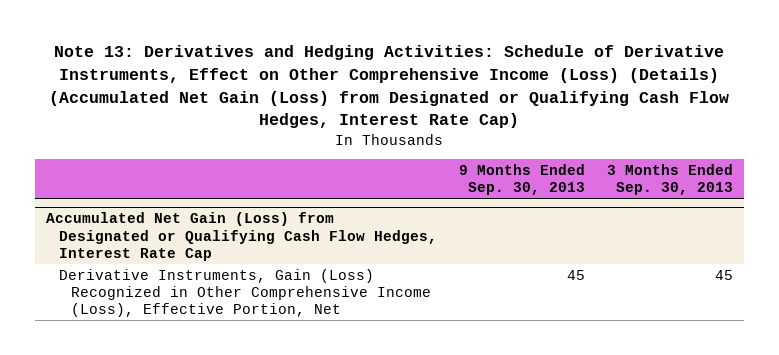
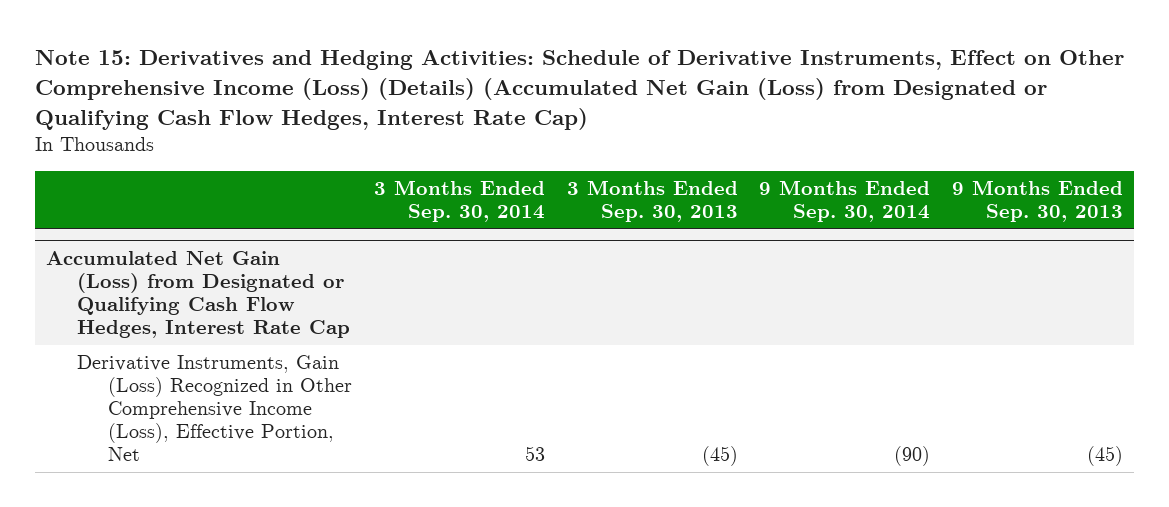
- Note 13: Derivatives and Hedging Activities: Schedule of Derivative Instruments, Effect on Other Comprehensive Income (Loss) (Details) (Accumulated Net Gain (Loss) from Designated or Qualifying Cash Flow Hedges, Interest Rate Cap)
+ Note 15: Derivatives and Hedging Activities: Schedule of Derivative Instruments, Effect on Other Comprehensive Income (Loss) (Details) (Accumulated Net Gain (Loss) from Designated or Qualifying Cash Flow Hedges, Interest Rate Cap)
- | 9 Months Ended Sep. 30, 2013 | 3 Months Ended Sep. 30, 2013
+ | 3 Months Ended Sep. 30, 2014 | 3 Months Ended Sep. 30, 2013 | 9 Months Ended Sep. 30, 2014 | 9 Months Ended Sep. 30, 2013
@ Accumulated Net Gain (Loss) from Designated or Qualifying Cash Flow Hedges, Interest Rate Cap
- Derivative Instruments, Gain (Loss) Recognized in Other Comprehensive Income (Loss), Effective Portion, Net | 45 | 45
+ Derivative Instruments, Gain (Loss) Recognized in Other Comprehensive Income (Loss), Effective Portion, Net | 53 | (45) | (90) | (45)

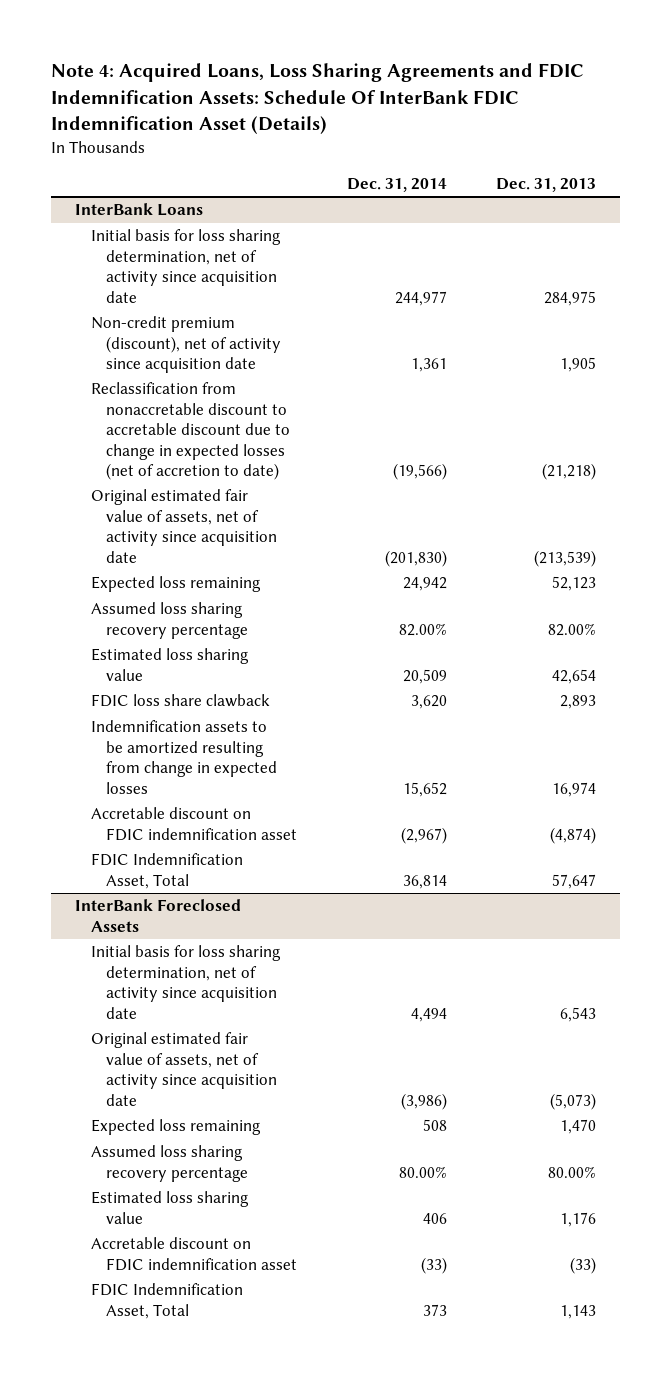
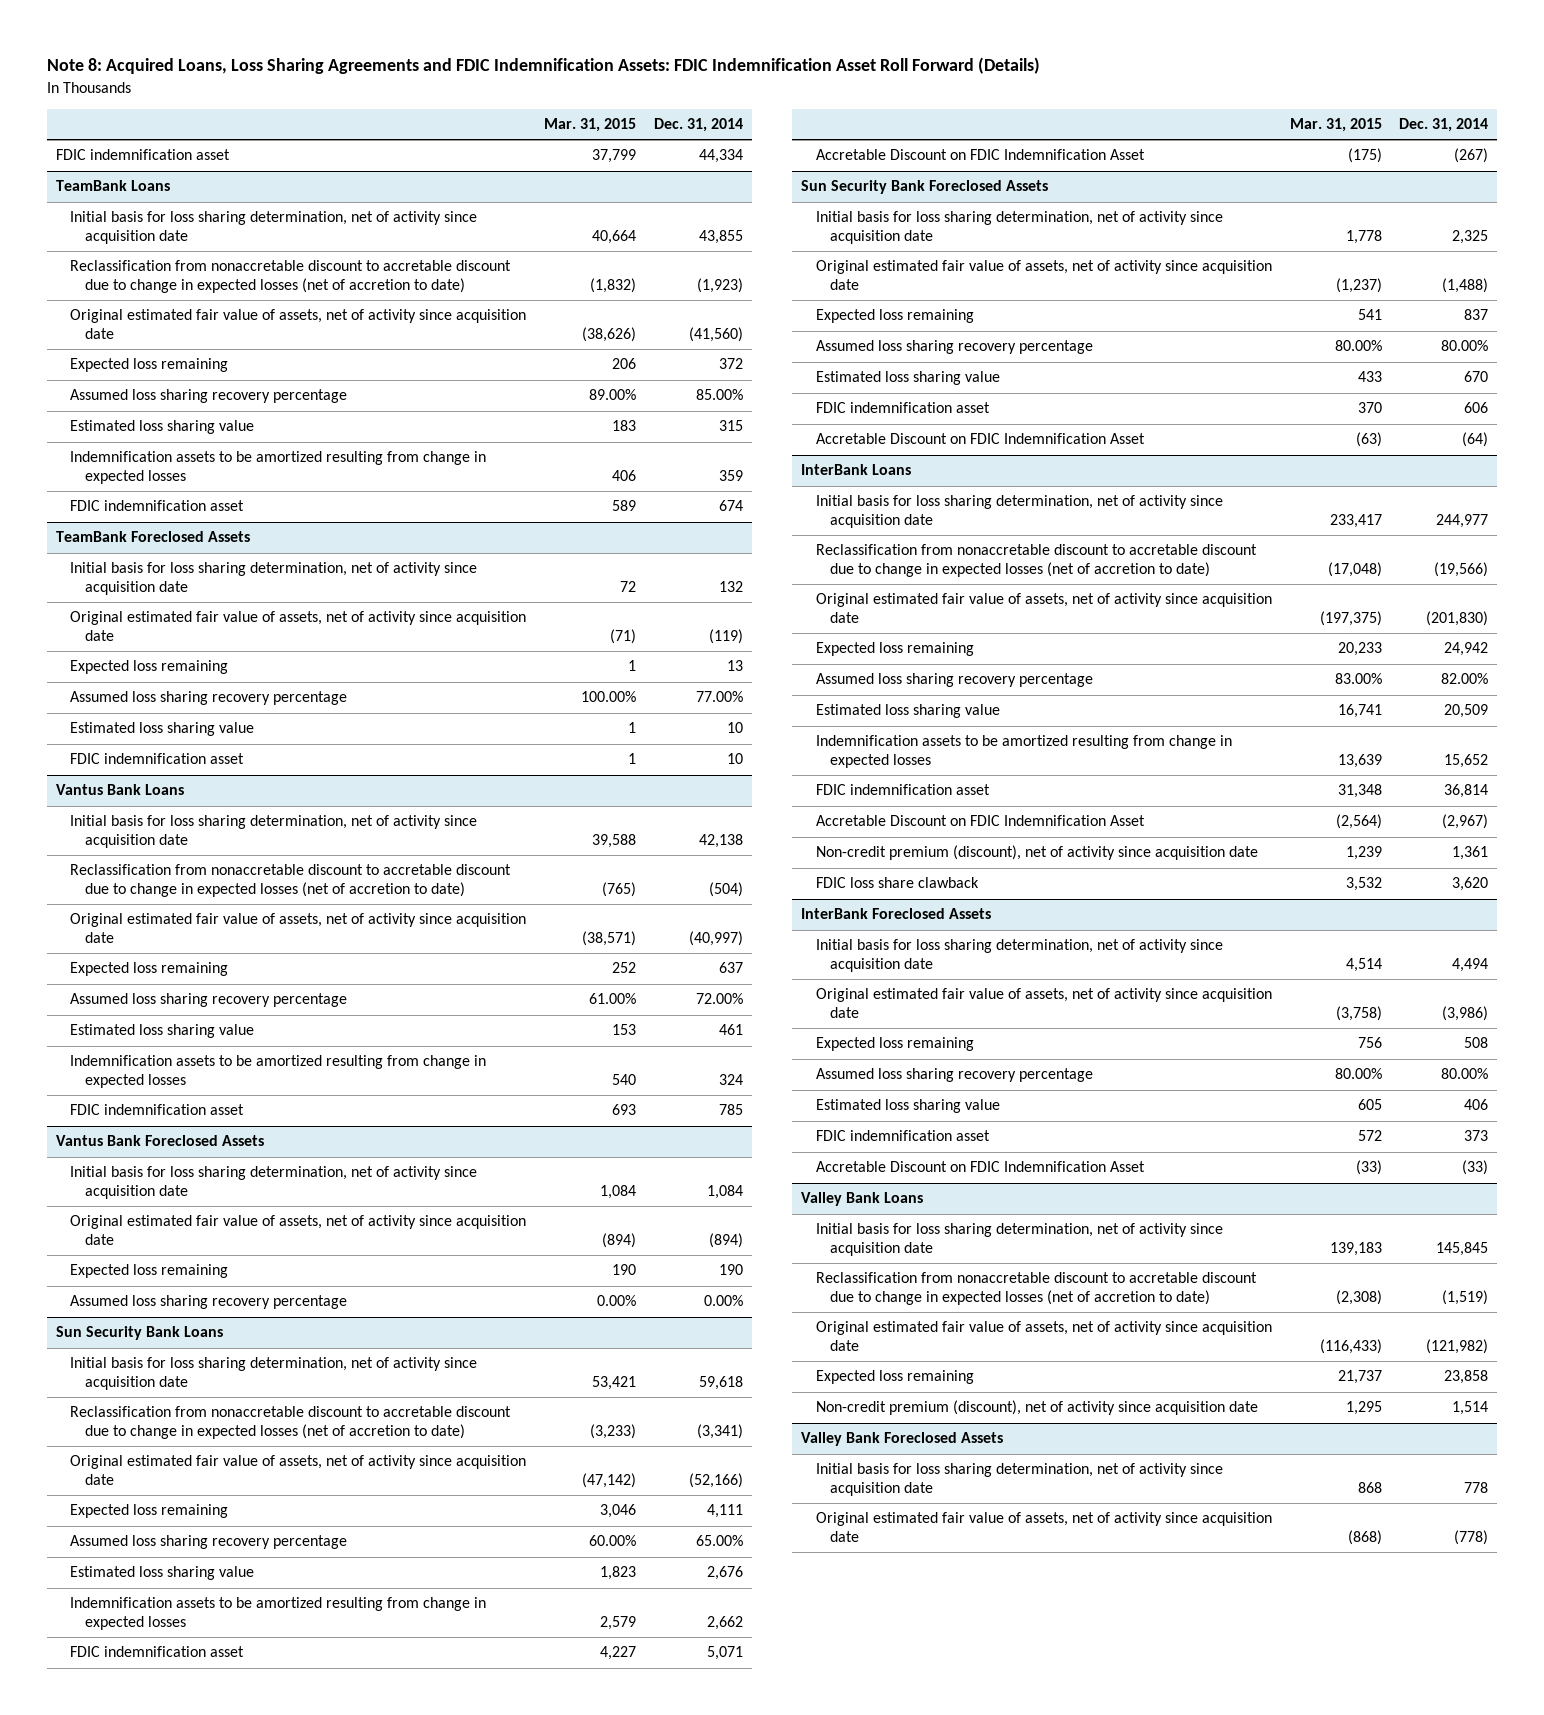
- Note 4: Acquired Loans, Loss Sharing Agreements and FDIC Indemnification Assets: Schedule Of InterBank FDIC Indemnification Asset (Details)
+ Note 8: Acquired Loans, Loss Sharing Agreements and FDIC Indemnification Assets: FDIC Indemnification Asset Roll Forward (Details)
- | Dec. 31, 2014 | Dec. 31, 2013
+ | Mar. 31, 2015 | Dec. 31, 2014
+ FDIC indemnification asset | 37,799 | 44,334
+ TeamBank Loans
+ Initial basis for loss sharing determination, net of activity since acquisition date | 40,664 | 43,855
+ Reclassification from nonaccretable discount to accretable discount due to change in expected losses (net of accretion to date) | (1,832) | (1,923)
+ Original estimated fair value of assets, net of activity since acquisition date | (38,626) | (41,560)
+ Expected loss remaining | 206 | 372
+ Assumed loss sharing recovery percentage | 89.00% | 85.00%
+ Estimated loss sharing value | 183 | 315
+ Indemnification assets to be amortized resulting from change in expected losses | 406 | 359
+ FDIC indemnification asset | 589 | 674
+ TeamBank Foreclosed Assets
+ Initial basis for loss sharing determination, net of activity since acquisition date | 72 | 132
+ Original estimated fair value of assets, net of activity since acquisition date | (71) | (119)
+ Expected loss remaining | 1 | 13
+ Assumed loss sharing recovery percentage | 100.00% | 77.00%
+ Estimated loss sharing value | 1 | 10
+ FDIC indemnification asset | 1 | 10
+ Vantus Bank Loans
+ Initial basis for loss sharing determination, net of activity since acquisition date | 39,588 | 42,138
+ Reclassification from nonaccretable discount to accretable discount due to change in expected losses (net of accretion to date) | (765) | (504)
+ Original estimated fair value of assets, net of activity since acquisition date | (38,571) | (40,997)
+ Expected loss remaining | 252 | 637
+ Assumed loss sharing recovery percentage | 61.00% | 72.00%
+ Estimated loss sharing value | 153 | 461
+ Indemnification assets to be amortized resulting from change in expected losses | 540 | 324
+ FDIC indemnification asset | 693 | 785
+ Vantus Bank Foreclosed Assets
+ Initial basis for loss sharing determination, net of activity since acquisition date | 1,084 | 1,084
+ Original estimated fair value of assets, net of activity since acquisition date | (894) | (894)
+ Expected loss remaining | 190 | 190
+ Assumed loss sharing recovery percentage | 0.00% | 0.00%
+ Sun Security Bank Loans
+ Initial basis for loss sharing determination, net of activity since acquisition date | 53,421 | 59,618
+ Reclassification from nonaccretable discount to accretable discount due to change in expected losses (net of accretion to date) | (3,233) | (3,341)
+ Original estimated fair value of assets, net of activity since acquisition date | (47,142) | (52,166)
+ Expected loss remaining | 3,046 | 4,111
+ Assumed loss sharing recovery percentage | 60.00% | 65.00%
+ Estimated loss sharing value | 1,823 | 2,676
+ Indemnification assets to be amortized resulting from change in expected losses | 2,579 | 2,662
+ FDIC indemnification asset | 4,227 | 5,071
+ Accretable Discount on FDIC Indemnification Asset | (175) | (267)
+ Sun Security Bank Foreclosed Assets
+ Initial basis for loss sharing determination, net of activity since acquisition date | 1,778 | 2,325
+ Original estimated fair value of assets, net of activity since acquisition date | (1,237) | (1,488)
+ Expected loss remaining | 541 | 837
+ Assumed loss sharing recovery percentage | 80.00% | 80.00%
+ Estimated loss sharing value | 433 | 670
+ FDIC indemnification asset | 370 | 606
+ Accretable Discount on FDIC Indemnification Asset | (63) | (64)
@ InterBank Loans
- Accretable discount on FDIC indemnification asset | (2,967) | (4,874)
- FDIC Indemnification Asset, Total | 36,814 | 57,647
+ FDIC indemnification asset | 31,348 | 36,814
+ Accretable Discount on FDIC Indemnification Asset | (2,564) | (2,967)
moved down: Non-credit premium (discount), net of activity since acquisition date | 1,239 | 1,361
moved down: FDIC loss share clawback | 3,532 | 3,620
@ InterBank Foreclosed Assets
- Accretable discount on FDIC indemnification asset | (33) | (33)
- FDIC Indemnification Asset, Total | 373 | 1,143
+ FDIC indemnification asset | 572 | 373
+ Accretable Discount on FDIC Indemnification Asset | (33) | (33)
+ Valley Bank Loans
+ Initial basis for loss sharing determination, net of activity since acquisition date | 139,183 | 145,845
+ Reclassification from nonaccretable discount to accretable discount due to change in expected losses (net of accretion to date) | (2,308) | (1,519)
+ Original estimated fair value of assets, net of activity since acquisition date | (116,433) | (121,982)
+ Expected loss remaining | 21,737 | 23,858
+ Non-credit premium (discount), net of activity since acquisition date | 1,295 | 1,514
+ Valley Bank Foreclosed Assets
+ Initial basis for loss sharing determination, net of activity since acquisition date | 868 | 778
+ Original estimated fair value of assets, net of activity since acquisition date | (868) | (778)

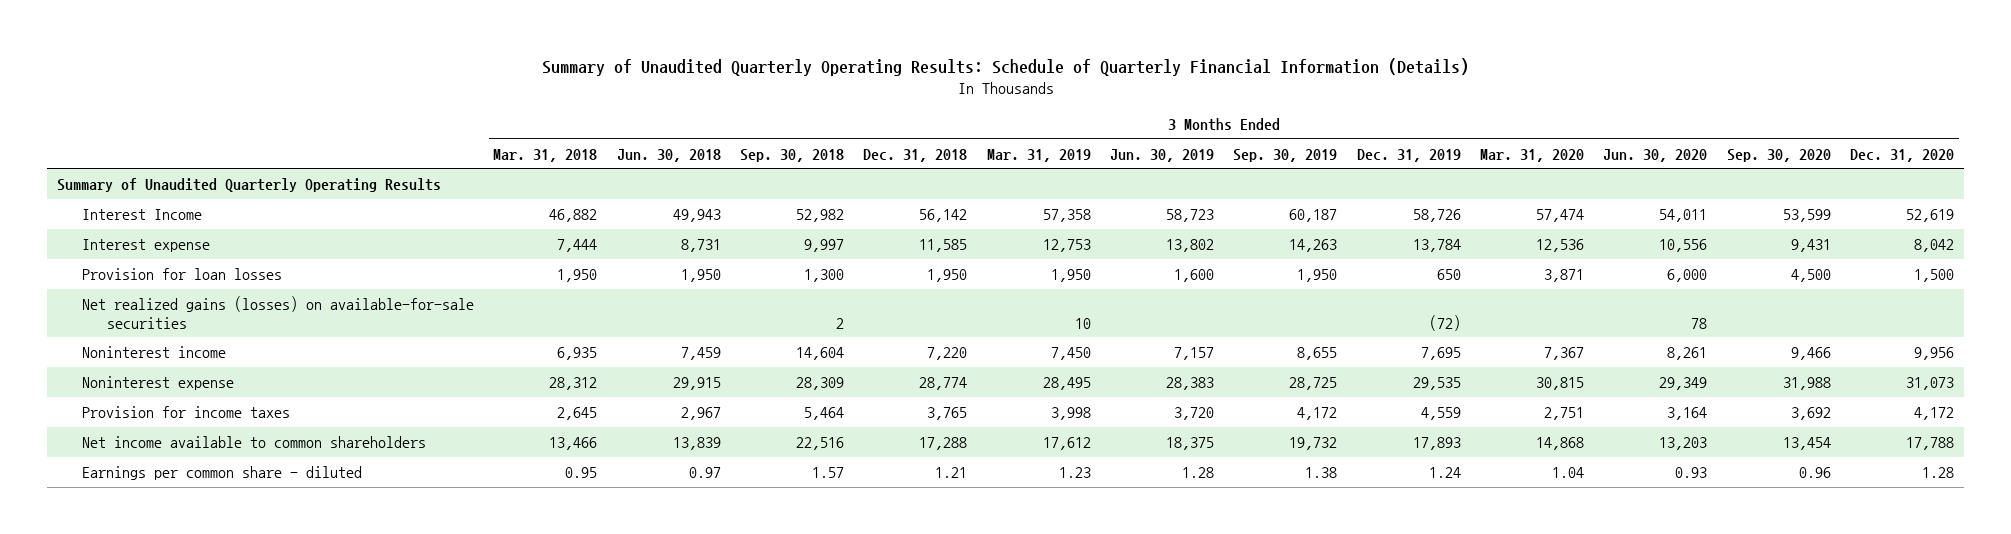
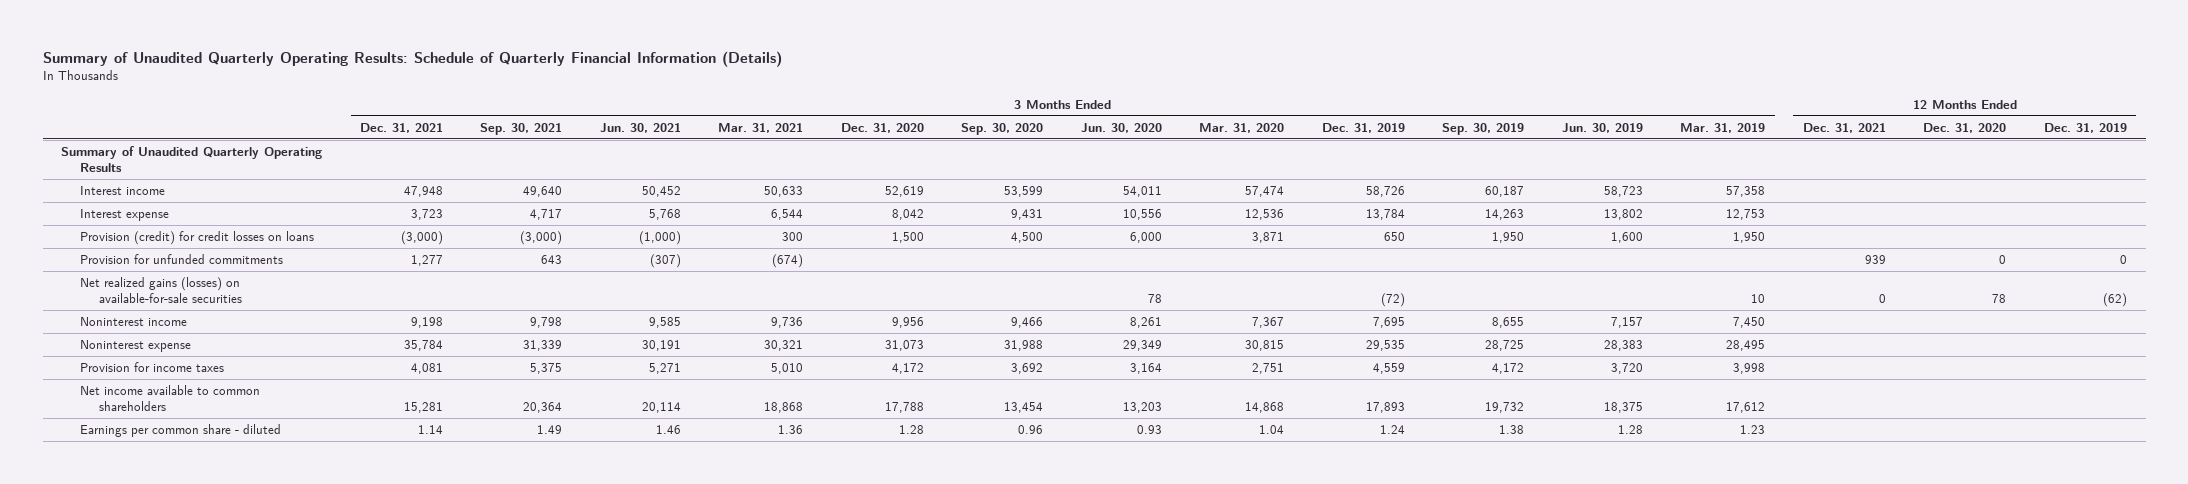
- | 3 Months Ended Mar. 31, 2018 | 3 Months Ended Jun. 30, 2018 | 3 Months Ended Sep. 30, 2018 | 3 Months Ended Dec. 31, 2018 | 3 Months Ended Mar. 31, 2019 | 3 Months Ended Jun. 30, 2019 | 3 Months Ended Sep. 30, 2019 | 3 Months Ended Dec. 31, 2019 | 3 Months Ended Mar. 31, 2020 | 3 Months Ended Jun. 30, 2020 | 3 Months Ended Sep. 30, 2020 | 3 Months Ended Dec. 31, 2020
+ | 3 Months Ended Dec. 31, 2021 | 3 Months Ended Sep. 30, 2021 | 3 Months Ended Jun. 30, 2021 | 3 Months Ended Mar. 31, 2021 | 3 Months Ended Dec. 31, 2020 | 3 Months Ended Sep. 30, 2020 | 3 Months Ended Jun. 30, 2020 | 3 Months Ended Mar. 31, 2020 | 3 Months Ended Dec. 31, 2019 | 3 Months Ended Sep. 30, 2019 | 3 Months Ended Jun. 30, 2019 | 3 Months Ended Mar. 31, 2019 | 12 Months Ended Dec. 31, 2021 | 12 Months Ended Dec. 31, 2020 | 12 Months Ended Dec. 31, 2019
- Interest Income | 46,882 | 49,943 | 52,982 | 56,142 | 57,358 | 58,723 | 60,187 | 58,726 | 57,474 | 54,011 | 53,599 | 52,619
+ Interest income | 47,948 | 49,640 | 50,452 | 50,633 | 52,619 | 53,599 | 54,011 | 57,474 | 58,726 | 60,187 | 58,723 | 57,358 | | |
- Provision for loan losses | 1,950 | 1,950 | 1,300 | 1,950 | 1,950 | 1,600 | 1,950 | 650 | 3,871 | 6,000 | 4,500 | 1,500
+ Provision (credit) for credit losses on loans | (3,000) | (3,000) | (1,000) | 300 | 1,500 | 4,500 | 6,000 | 3,871 | 650 | 1,950 | 1,600 | 1,950 | | |
+ Provision for unfunded commitments | 1,277 | 643 | (307) | (674) | | | | | | | | | 939 | 0 | 0

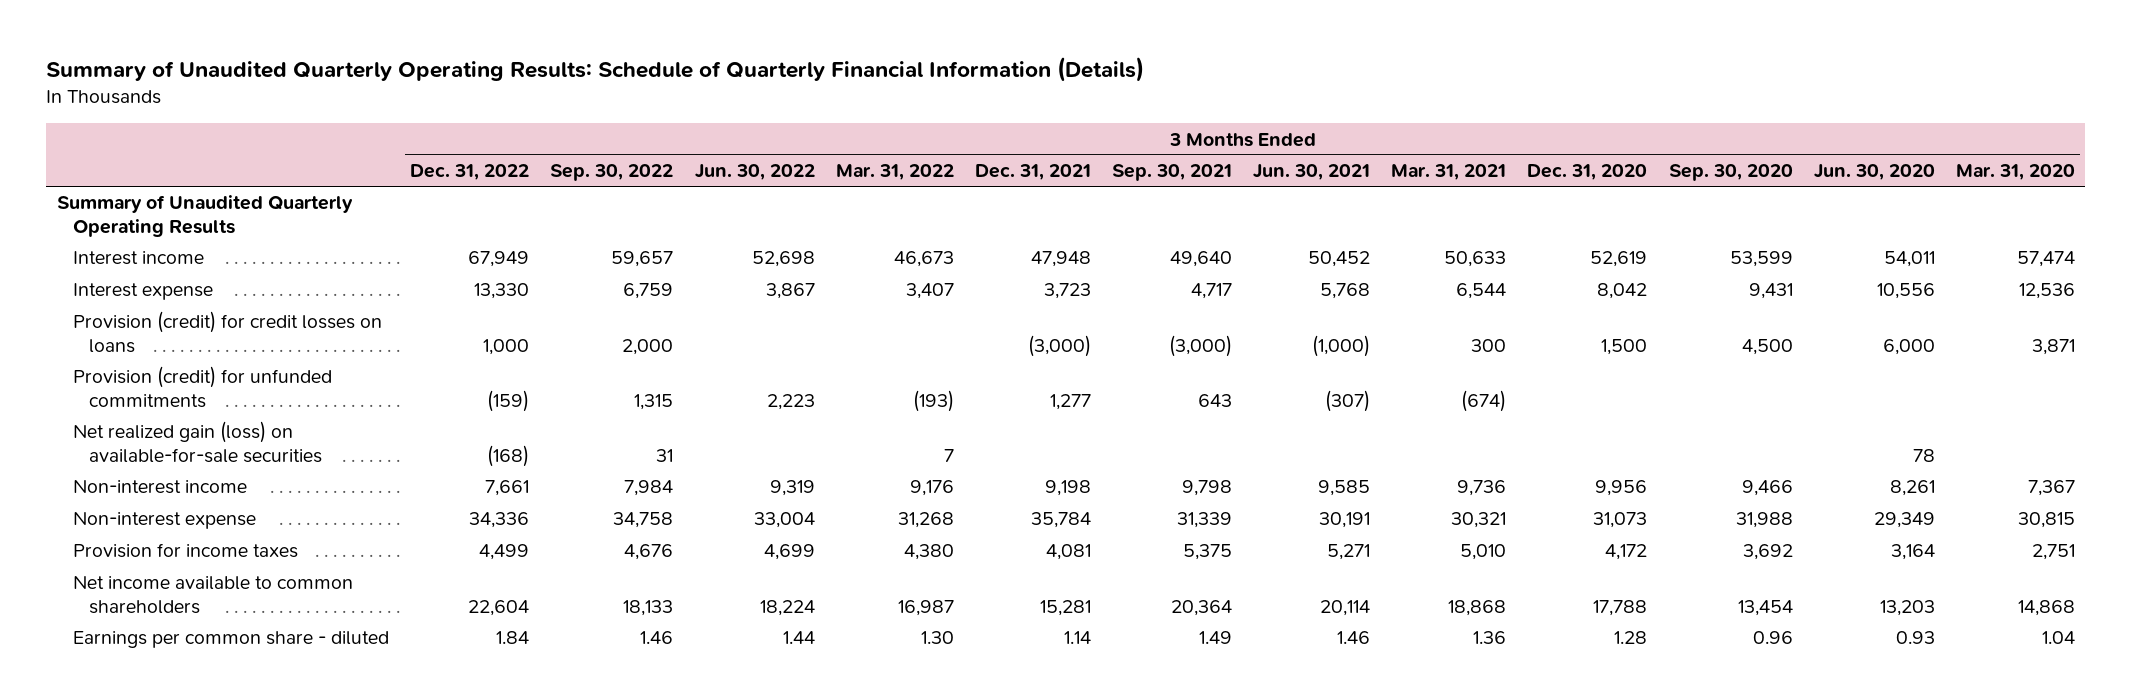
- | 3 Months Ended Dec. 31, 2021 | 3 Months Ended Sep. 30, 2021 | 3 Months Ended Jun. 30, 2021 | 3 Months Ended Mar. 31, 2021 | 3 Months Ended Dec. 31, 2020 | 3 Months Ended Sep. 30, 2020 | 3 Months Ended Jun. 30, 2020 | 3 Months Ended Mar. 31, 2020 | 3 Months Ended Dec. 31, 2019 | 3 Months Ended Sep. 30, 2019 | 3 Months Ended Jun. 30, 2019 | 3 Months Ended Mar. 31, 2019 | 12 Months Ended Dec. 31, 2021 | 12 Months Ended Dec. 31, 2020 | 12 Months Ended Dec. 31, 2019
+ | 3 Months Ended Dec. 31, 2022 | 3 Months Ended Sep. 30, 2022 | 3 Months Ended Jun. 30, 2022 | 3 Months Ended Mar. 31, 2022 | 3 Months Ended Dec. 31, 2021 | 3 Months Ended Sep. 30, 2021 | 3 Months Ended Jun. 30, 2021 | 3 Months Ended Mar. 31, 2021 | 3 Months Ended Dec. 31, 2020 | 3 Months Ended Sep. 30, 2020 | 3 Months Ended Jun. 30, 2020 | 3 Months Ended Mar. 31, 2020
- Provision for unfunded commitments | 1,277 | 643 | (307) | (674) | | | | | | | | | 939 | 0 | 0
- Net realized gains (losses) on available-for-sale securities | | | | | | | 78 | | (72) | | | 10 | 0 | 78 | (62)
- Noninterest income | 9,198 | 9,798 | 9,585 | 9,736 | 9,956 | 9,466 | 8,261 | 7,367 | 7,695 | 8,655 | 7,157 | 7,450 | | |
- Noninterest expense | 35,784 | 31,339 | 30,191 | 30,321 | 31,073 | 31,988 | 29,349 | 30,815 | 29,535 | 28,725 | 28,383 | 28,495 | | |
+ Provision (credit) for unfunded commitments | (159) | 1,315 | 2,223 | (193) | 1,277 | 643 | (307) | (674) | | | |
+ Net realized gain (loss) on available-for-sale securities | (168) | 31 | | 7 | | | | | | | 78 |
+ Non-interest income | 7,661 | 7,984 | 9,319 | 9,176 | 9,198 | 9,798 | 9,585 | 9,736 | 9,956 | 9,466 | 8,261 | 7,367
+ Non-interest expense | 34,336 | 34,758 | 33,004 | 31,268 | 35,784 | 31,339 | 30,191 | 30,321 | 31,073 | 31,988 | 29,349 | 30,815

